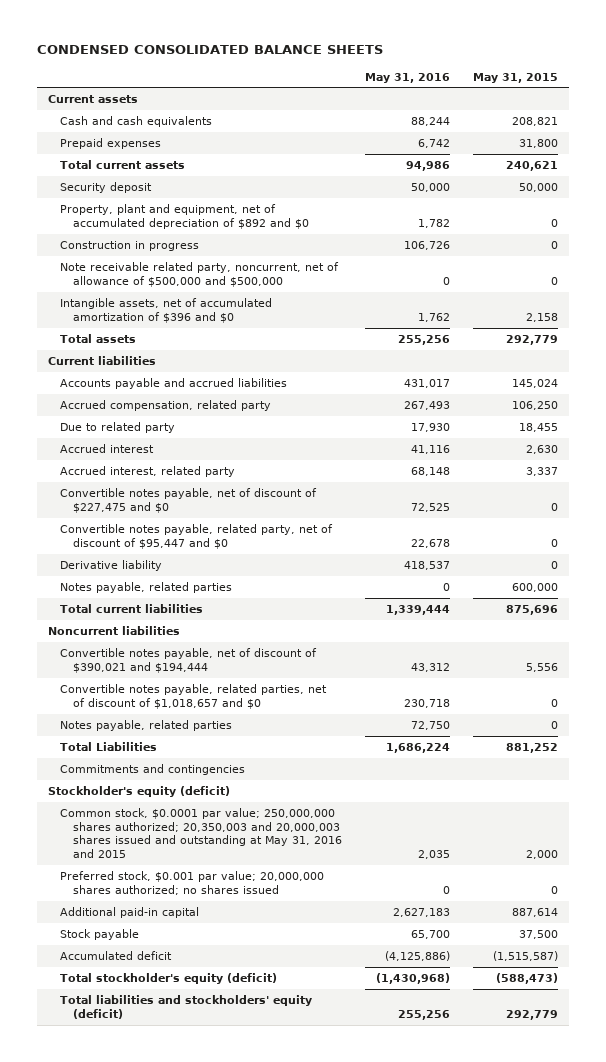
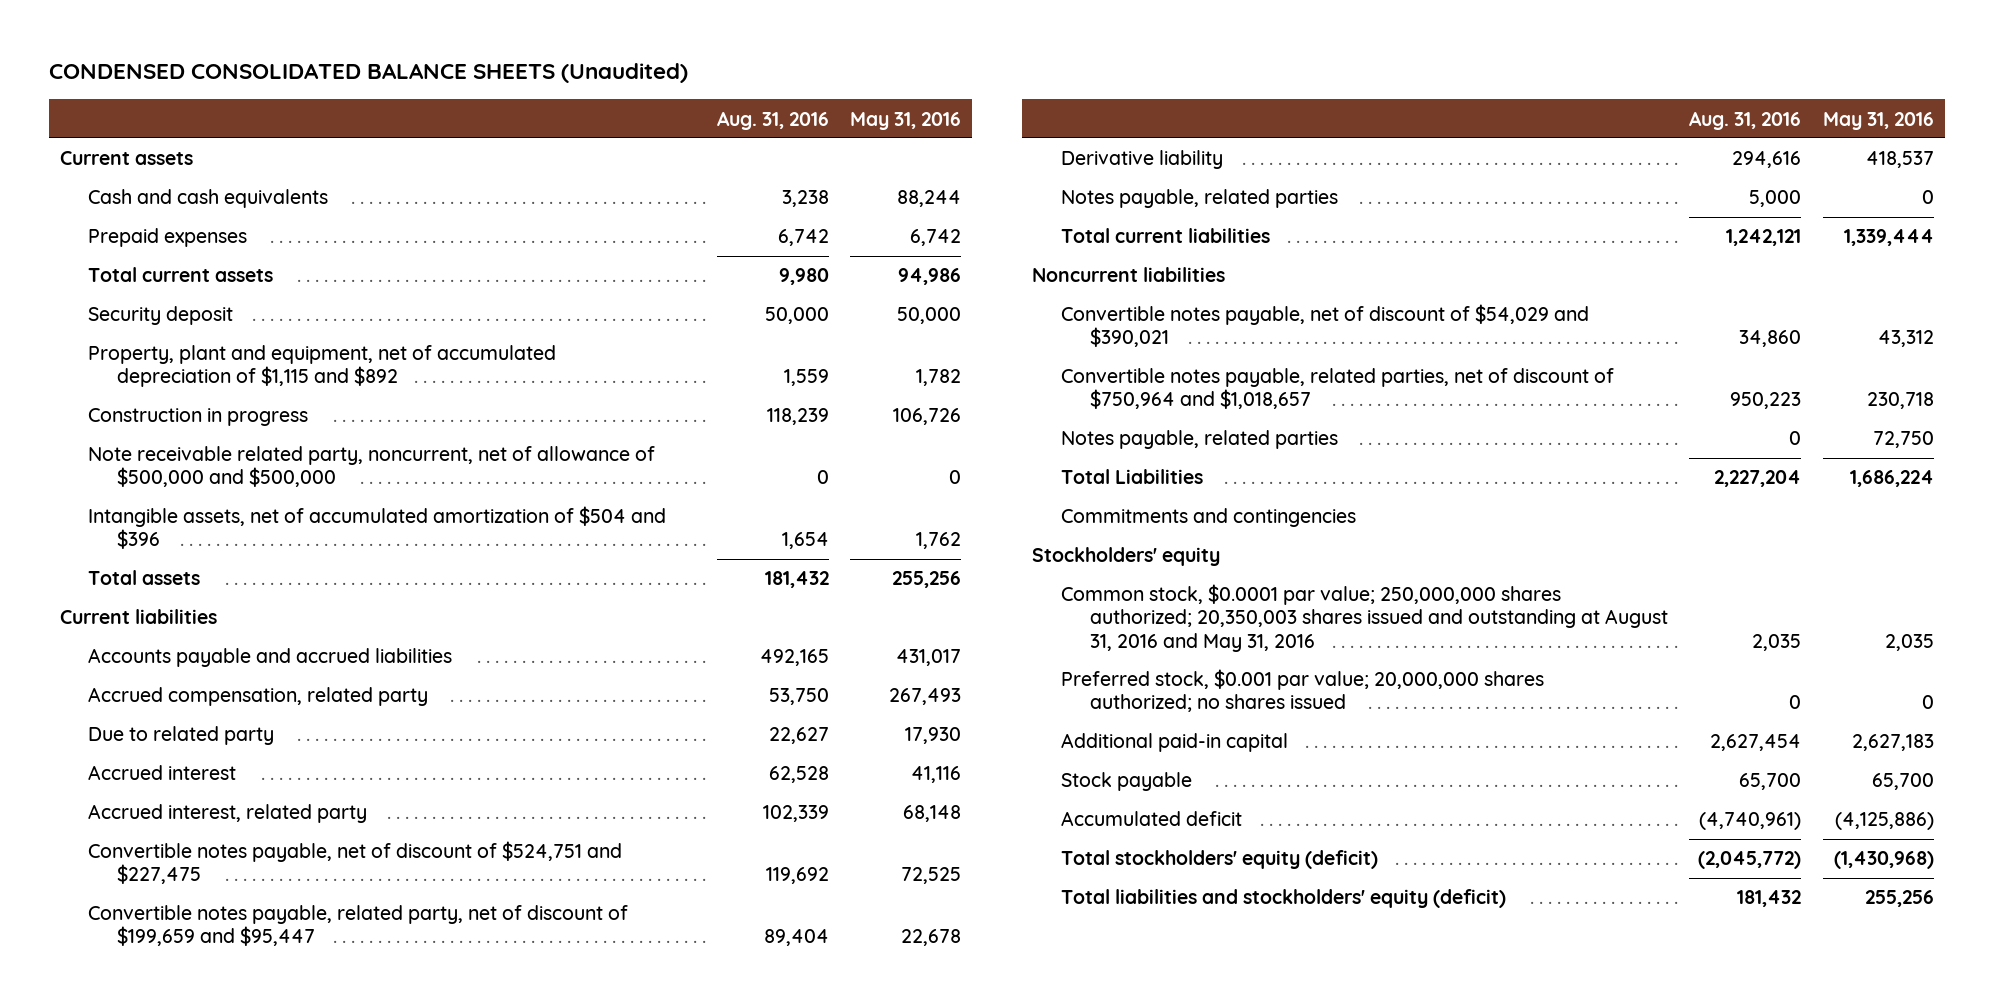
- CONDENSED CONSOLIDATED BALANCE SHEETS
+ CONDENSED CONSOLIDATED BALANCE SHEETS (Unaudited)
- | May 31, 2016 | May 31, 2015
+ | Aug. 31, 2016 | May 31, 2016
- Property, plant and equipment, net of accumulated depreciation of $892 and $0 | 1,782 | 0
+ Property, plant and equipment, net of accumulated depreciation of $1,115 and $892 | 1,559 | 1,782
- Intangible assets, net of accumulated amortization of $396 and $0 | 1,762 | 2,158
+ Intangible assets, net of accumulated amortization of $504 and $396 | 1,654 | 1,762
- Convertible notes payable, net of discount of $227,475 and $0 | 72,525 | 0
- Convertible notes payable, related party, net of discount of $95,447 and $0 | 22,678 | 0
+ Convertible notes payable, net of discount of $524,751 and $227,475 | 119,692 | 72,525
+ Convertible notes payable, related party, net of discount of $199,659 and $95,447 | 89,404 | 22,678
- Convertible notes payable, net of discount of $390,021 and $194,444 | 43,312 | 5,556
- Convertible notes payable, related parties, net of discount of $1,018,657 and $0 | 230,718 | 0
+ Convertible notes payable, net of discount of $54,029 and $390,021 | 34,860 | 43,312
+ Convertible notes payable, related parties, net of discount of $750,964 and $1,018,657 | 950,223 | 230,718
- Stockholder's equity (deficit)
- Common stock, $0.0001 par value; 250,000,000 shares authorized; 20,350,003 and 20,000,003 shares issued and outstanding at May 31, 2016 and 2015 | 2,035 | 2,000
+ Stockholders' equity
+ Common stock, $0.0001 par value; 250,000,000 shares authorized; 20,350,003 shares issued and outstanding at August 31, 2016 and May 31, 2016 | 2,035 | 2,035
- Total stockholder's equity (deficit) | (1,430,968) | (588,473)
+ Total stockholders' equity (deficit) | (2,045,772) | (1,430,968)

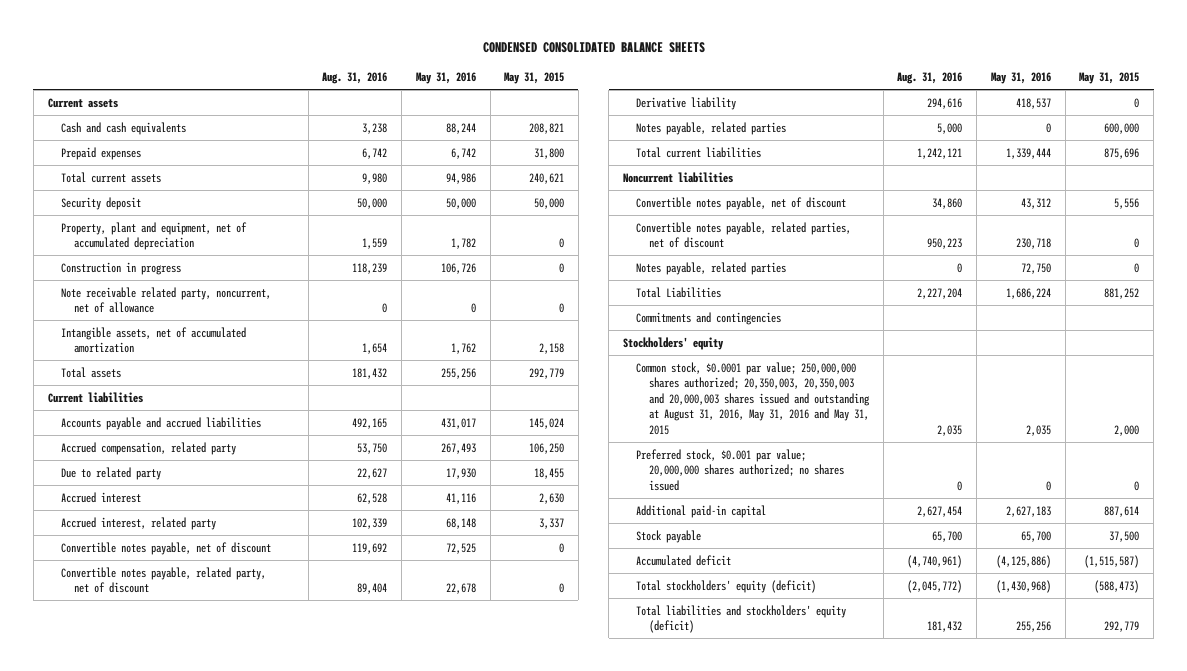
- CONDENSED CONSOLIDATED BALANCE SHEETS (Unaudited)
+ CONDENSED CONSOLIDATED BALANCE SHEETS
- | Aug. 31, 2016 | May 31, 2016
+ | Aug. 31, 2016 | May 31, 2016 | May 31, 2015
- Property, plant and equipment, net of accumulated depreciation of $1,115 and $892 | 1,559 | 1,782
+ Property, plant and equipment, net of accumulated depreciation | 1,559 | 1,782 | 0
- Note receivable related party, noncurrent, net of allowance of $500,000 and $500,000 | 0 | 0
- Intangible assets, net of accumulated amortization of $504 and $396 | 1,654 | 1,762
+ Note receivable related party, noncurrent, net of allowance | 0 | 0 | 0
+ Intangible assets, net of accumulated amortization | 1,654 | 1,762 | 2,158
- Convertible notes payable, net of discount of $524,751 and $227,475 | 119,692 | 72,525
- Convertible notes payable, related party, net of discount of $199,659 and $95,447 | 89,404 | 22,678
+ Convertible notes payable, net of discount | 119,692 | 72,525 | 0
+ Convertible notes payable, related party, net of discount | 89,404 | 22,678 | 0
- Convertible notes payable, net of discount of $54,029 and $390,021 | 34,860 | 43,312
- Convertible notes payable, related parties, net of discount of $750,964 and $1,018,657 | 950,223 | 230,718
+ Convertible notes payable, net of discount | 34,860 | 43,312 | 5,556
+ Convertible notes payable, related parties, net of discount | 950,223 | 230,718 | 0
- Common stock, $0.0001 par value; 250,000,000 shares authorized; 20,350,003 shares issued and outstanding at August 31, 2016 and May 31, 2016 | 2,035 | 2,035
+ Common stock, $0.0001 par value; 250,000,000 shares authorized; 20,350,003, 20,350,003 and 20,000,003 shares issued and outstanding at August 31, 2016, May 31, 2016 and May 31, 2015 | 2,035 | 2,035 | 2,000

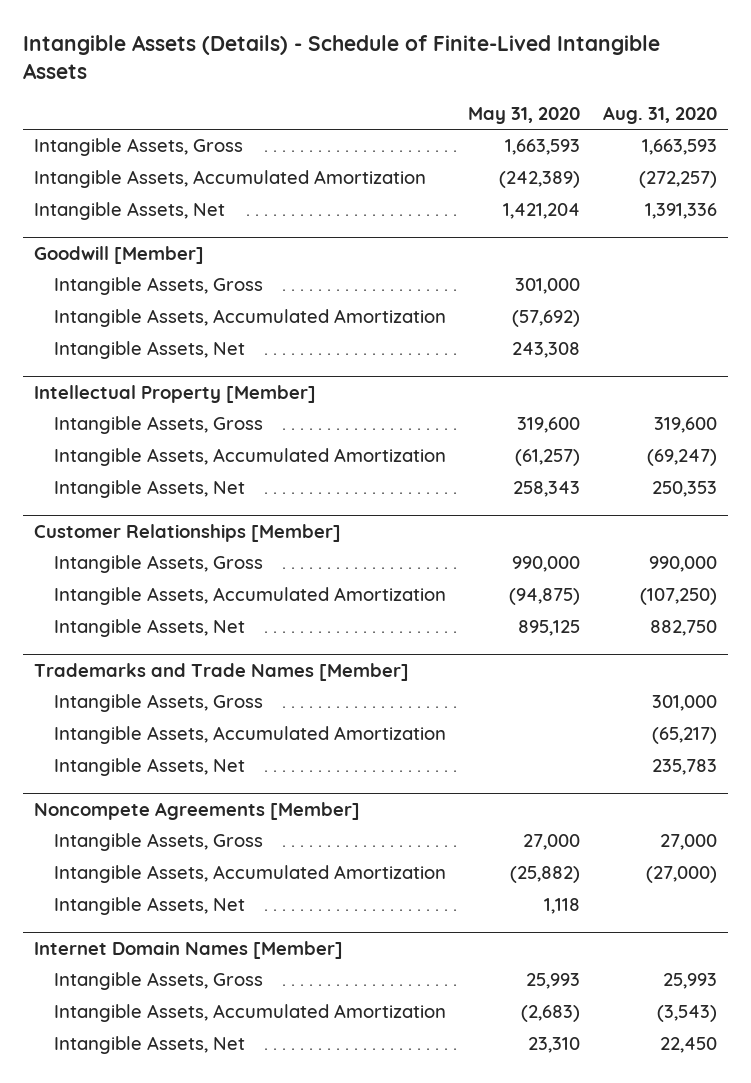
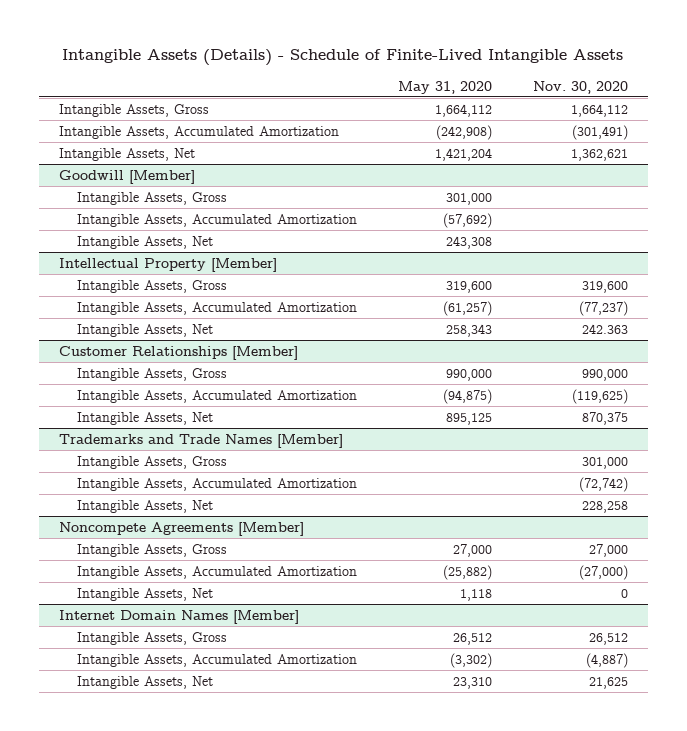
- | May 31, 2020 | Aug. 31, 2020
+ | May 31, 2020 | Nov. 30, 2020
- Intangible Assets, Gross | 1,663,593 | 1,663,593
- Intangible Assets, Accumulated Amortization | (242,389) | (272,257)
+ Intangible Assets, Gross | 1,664,112 | 1,664,112
+ Intangible Assets, Accumulated Amortization | (242,908) | (301,491)
@ Internet Domain Names [Member]
- Intangible Assets, Gross | 25,993 | 25,993
- Intangible Assets, Accumulated Amortization | (2,683) | (3,543)
+ Intangible Assets, Gross | 26,512 | 26,512
+ Intangible Assets, Accumulated Amortization | (3,302) | (4,887)

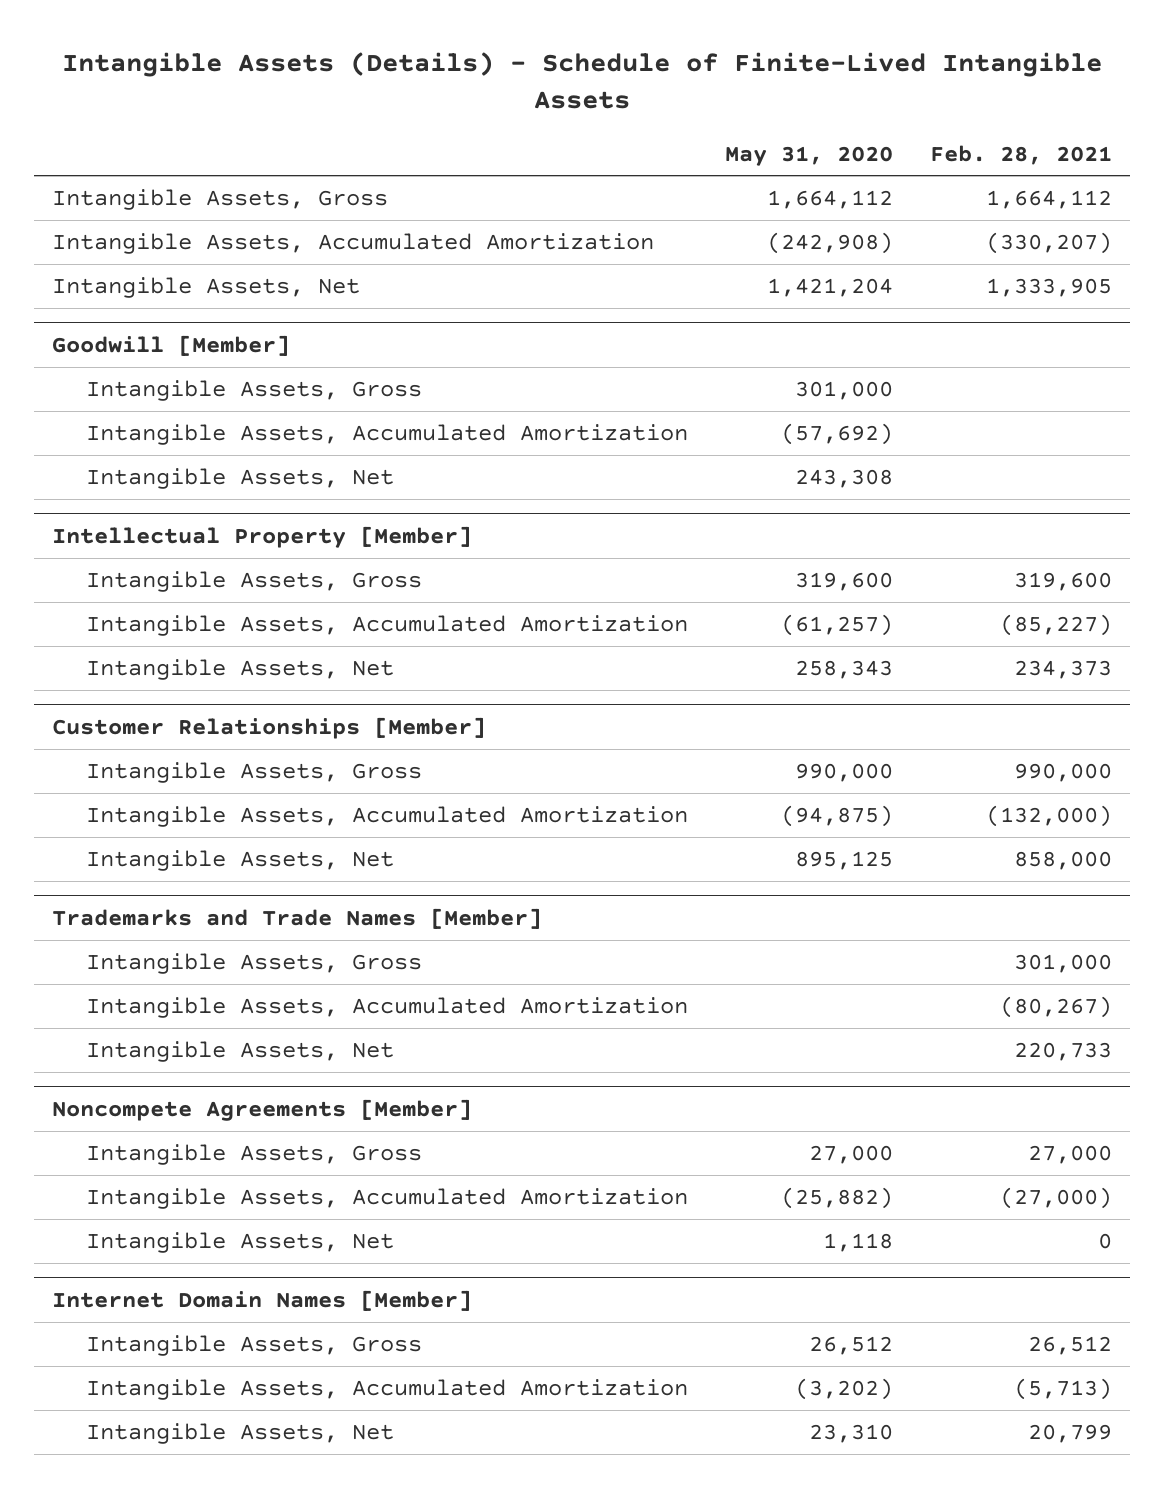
- | May 31, 2020 | Nov. 30, 2020
+ | May 31, 2020 | Feb. 28, 2021
@ Internet Domain Names [Member]
- Intangible Assets, Accumulated Amortization | (3,302) | (4,887)
+ Intangible Assets, Accumulated Amortization | (3,202) | (5,713)

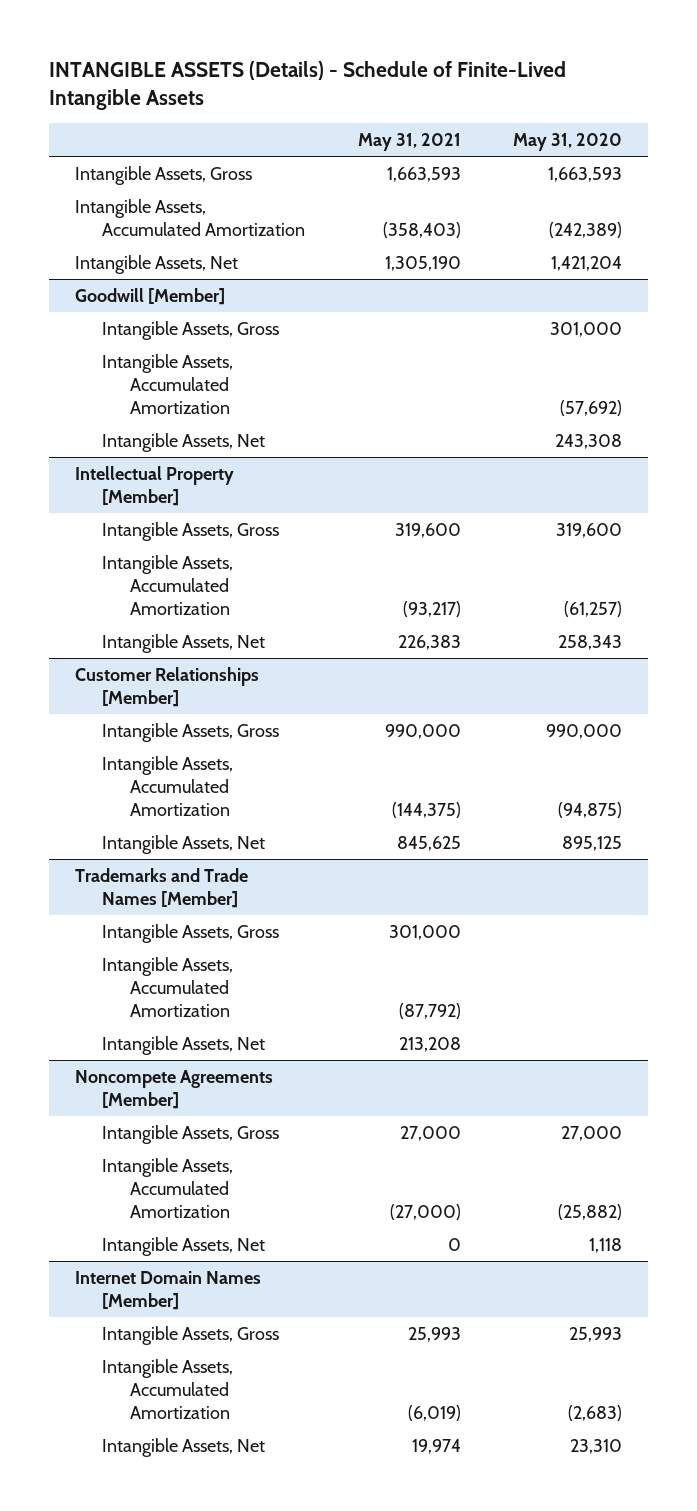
- Intangible Assets (Details) - Schedule of Finite-Lived Intangible Assets
+ INTANGIBLE ASSETS (Details) - Schedule of Finite-Lived Intangible Assets
- | May 31, 2020 | Feb. 28, 2021
+ | May 31, 2021 | May 31, 2020
- Intangible Assets, Gross | 1,664,112 | 1,664,112
- Intangible Assets, Accumulated Amortization | (242,908) | (330,207)
+ Intangible Assets, Gross | 1,663,593 | 1,663,593
+ Intangible Assets, Accumulated Amortization | (358,403) | (242,389)
@ Internet Domain Names [Member]
- Intangible Assets, Gross | 26,512 | 26,512
- Intangible Assets, Accumulated Amortization | (3,202) | (5,713)
+ Intangible Assets, Gross | 25,993 | 25,993
+ Intangible Assets, Accumulated Amortization | (6,019) | (2,683)

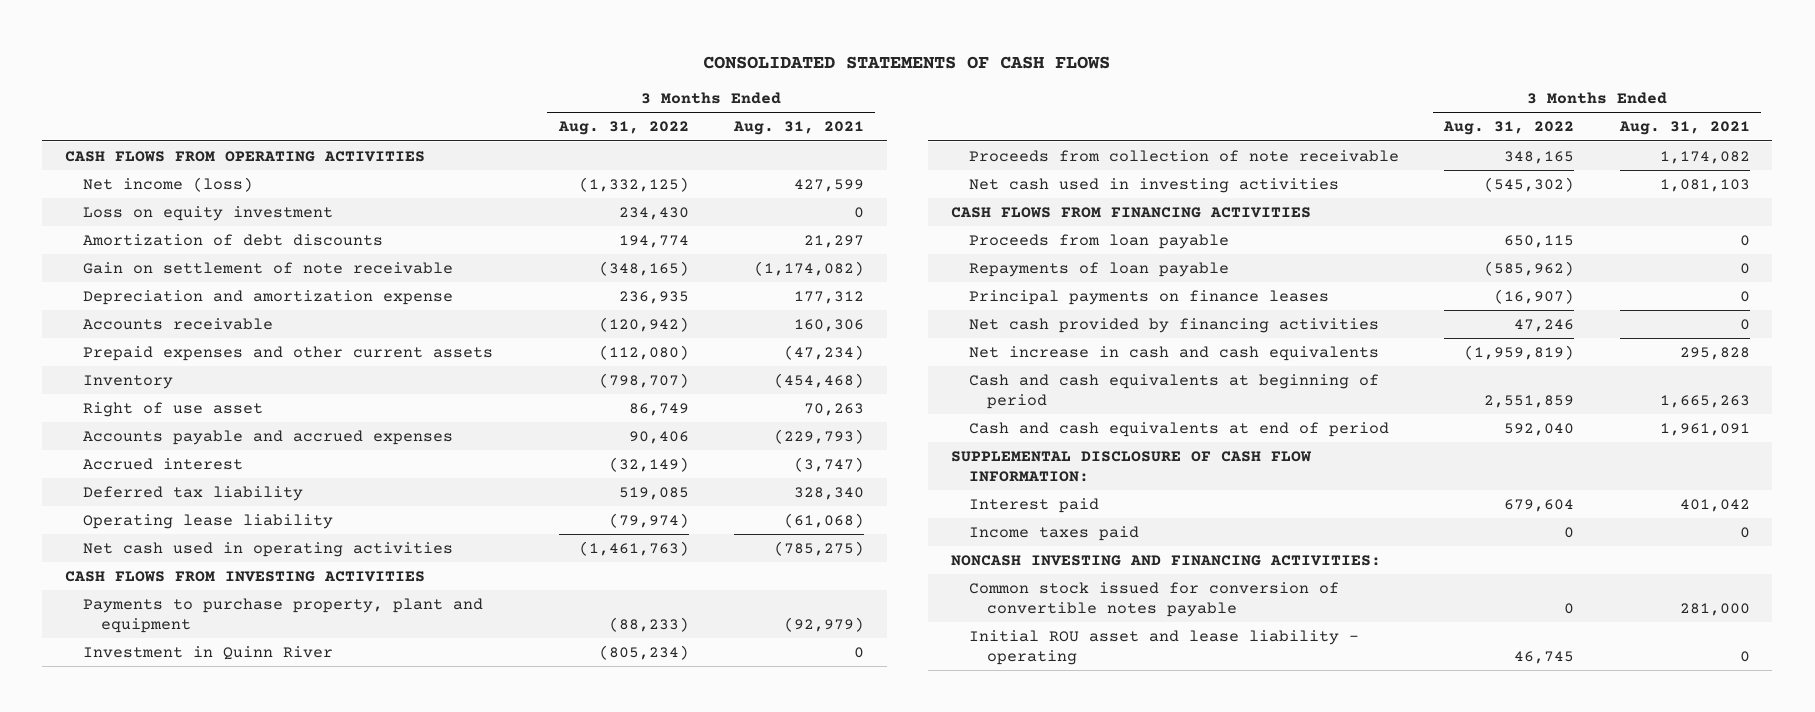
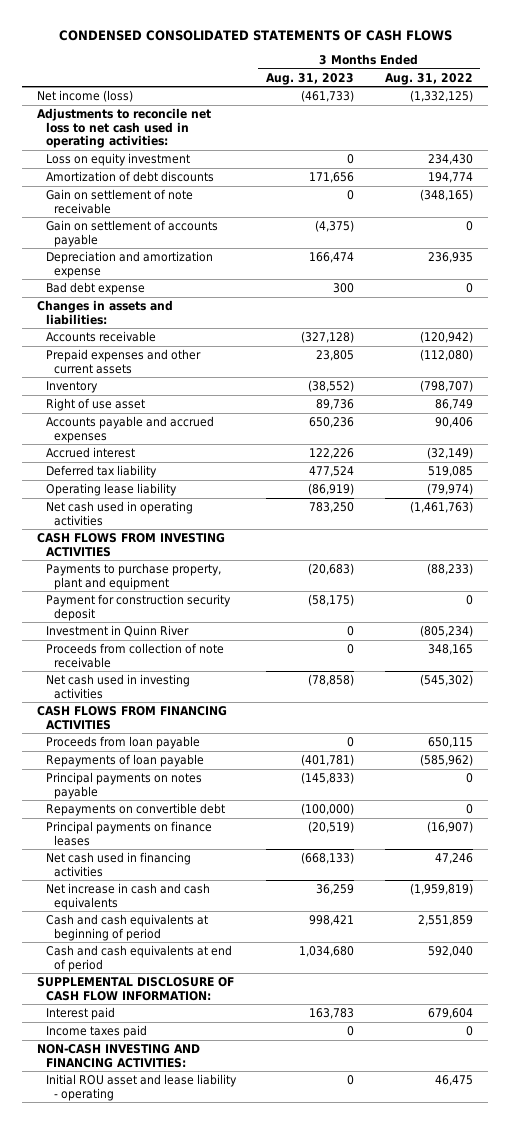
- CONSOLIDATED STATEMENTS OF CASH FLOWS
+ CONDENSED CONSOLIDATED STATEMENTS OF CASH FLOWS
- | 3 Months Ended Aug. 31, 2022 | 3 Months Ended Aug. 31, 2021
+ | 3 Months Ended Aug. 31, 2023 | 3 Months Ended Aug. 31, 2022
- CASH FLOWS FROM OPERATING ACTIVITIES
+ Adjustments to reconcile net loss to net cash used in operating activities:
+ Gain on settlement of accounts payable | (4,375) | 0
+ Bad debt expense | 300 | 0
+ Changes in assets and liabilities:
+ Payment for construction security deposit | (58,175) | 0
+ Principal payments on notes payable | (145,833) | 0
+ Repayments on convertible debt | (100,000) | 0
- Net cash provided by financing activities | 47,246 | 0
+ Net cash used in financing activities | (668,133) | 47,246
- NONCASH INVESTING AND FINANCING ACTIVITIES:
- Common stock issued for conversion of convertible notes payable | 0 | 281,000
- Initial ROU asset and lease liability - operating | 46,745 | 0
+ NON-CASH INVESTING AND FINANCING ACTIVITIES:
+ Initial ROU asset and lease liability - operating | 0 | 46,475

